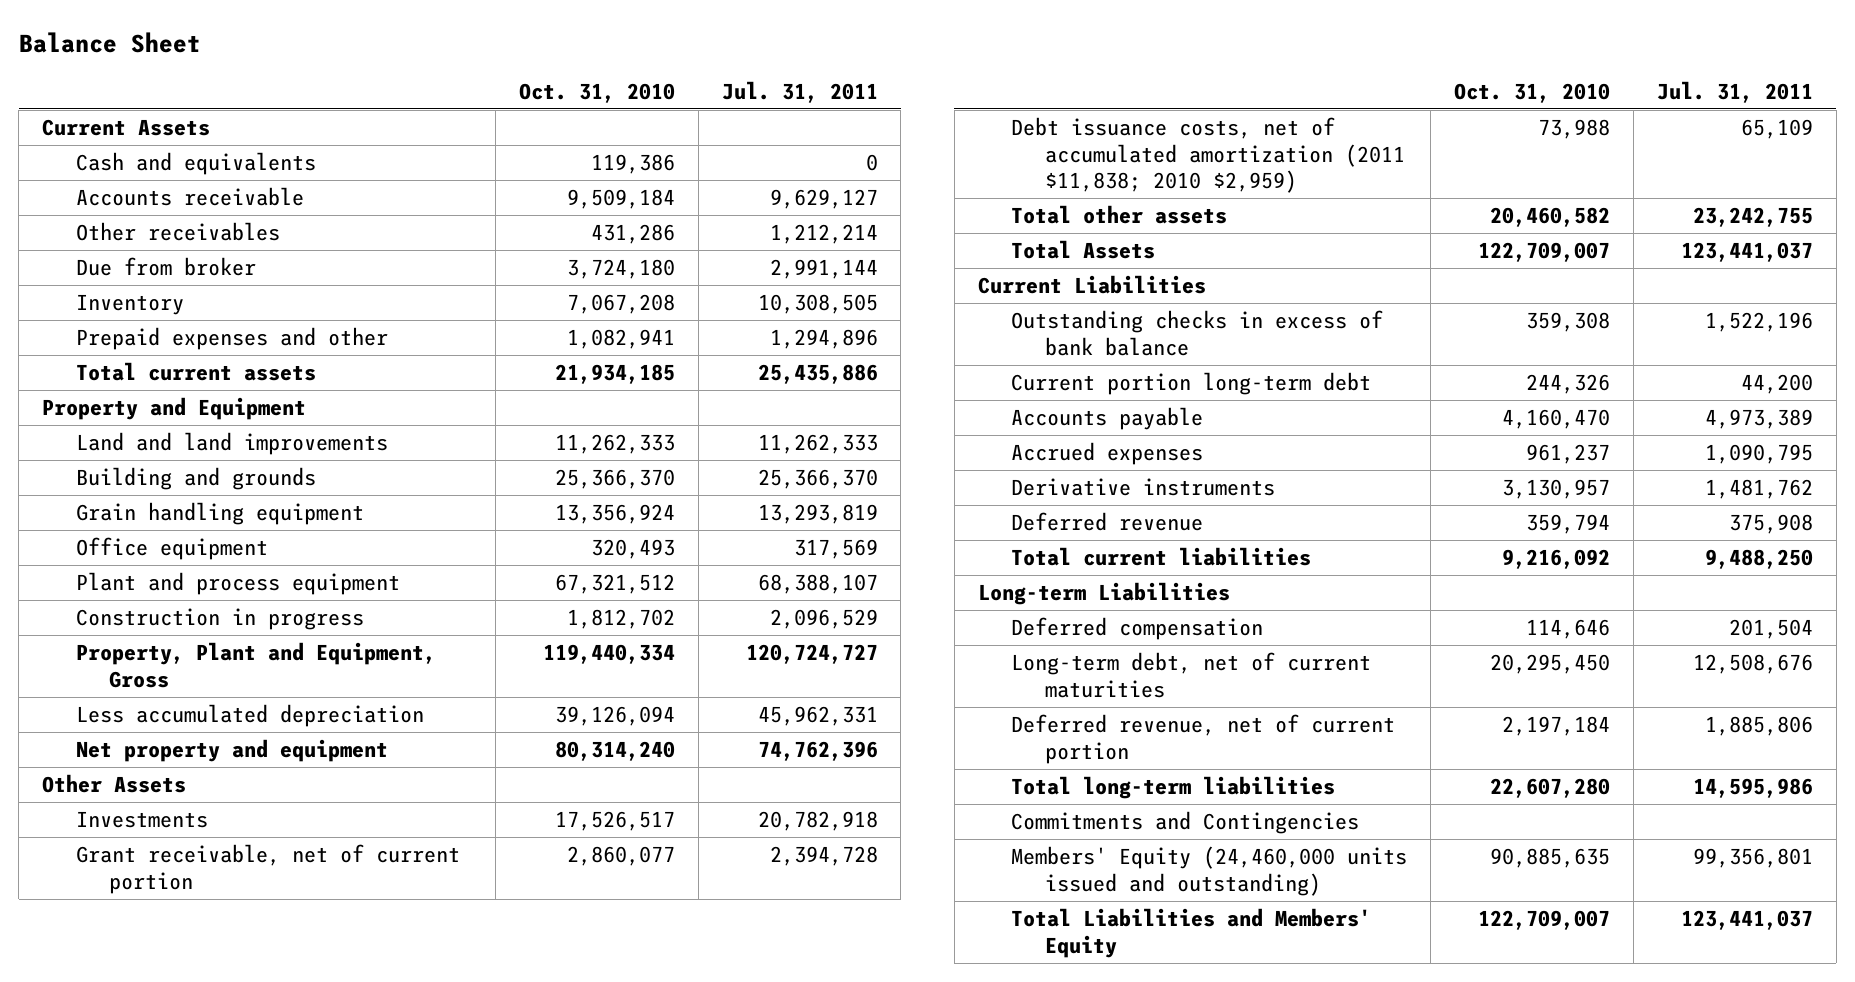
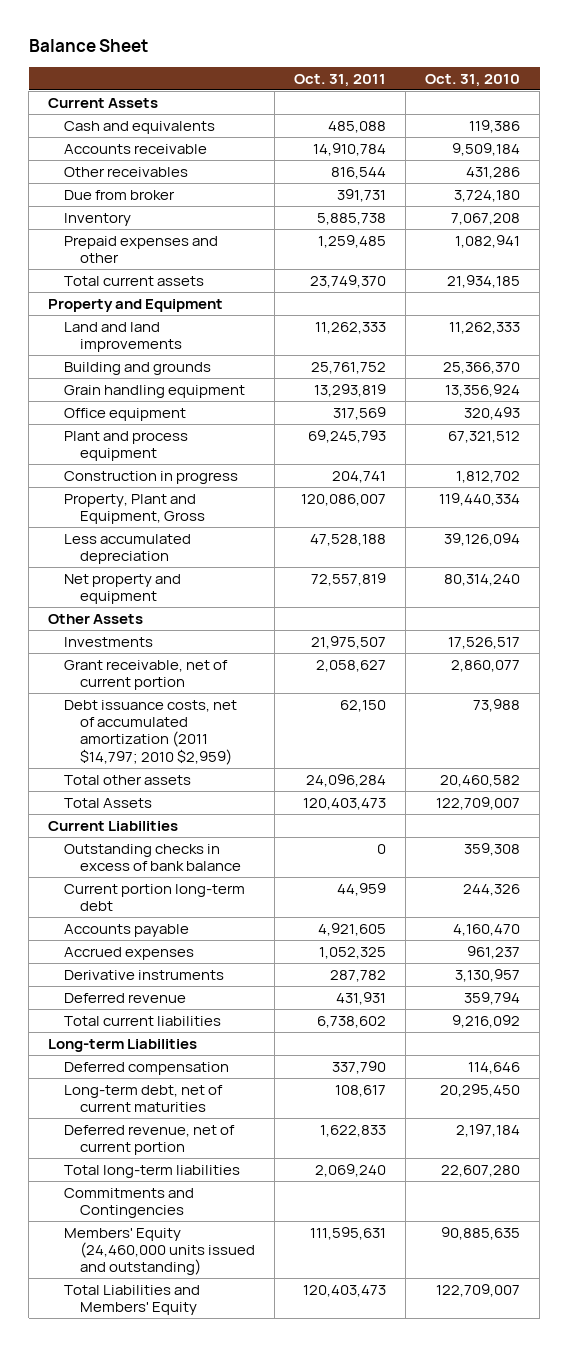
- | Oct. 31, 2010 | Jul. 31, 2011
+ | Oct. 31, 2011 | Oct. 31, 2010
- Debt issuance costs, net of accumulated amortization (2011 $11,838; 2010 $2,959) | 73,988 | 65,109
+ Debt issuance costs, net of accumulated amortization (2011 $14,797; 2010 $2,959) | 62,150 | 73,988

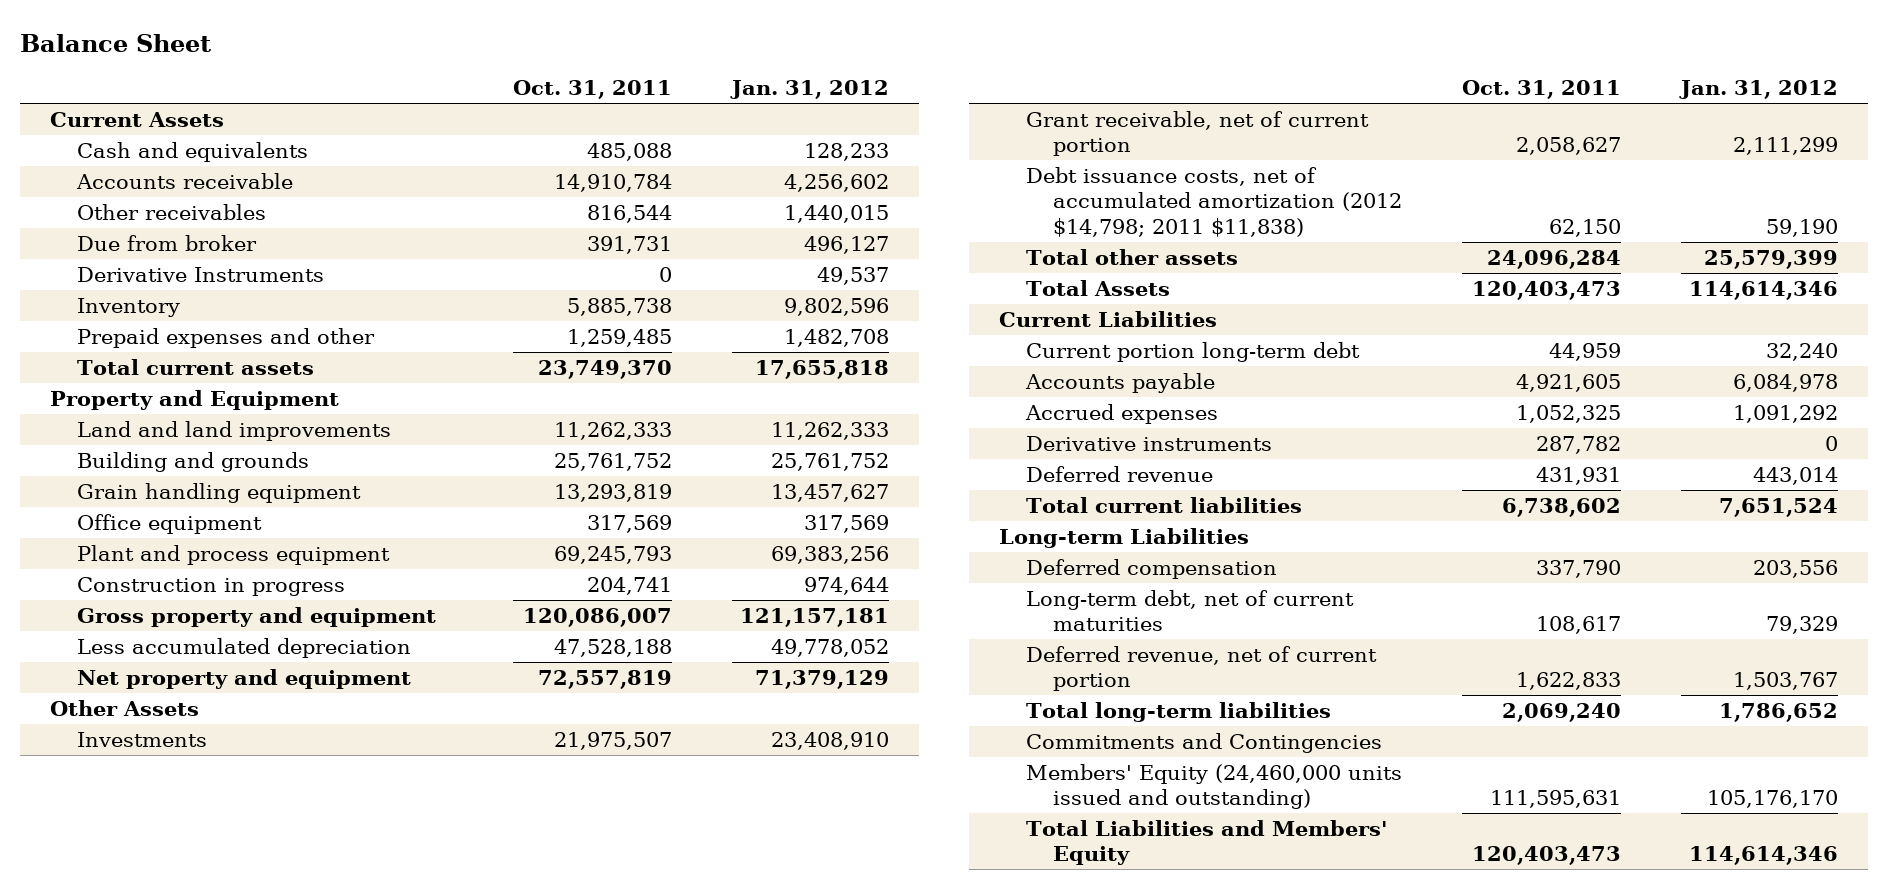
- | Oct. 31, 2011 | Oct. 31, 2010
+ | Oct. 31, 2011 | Jan. 31, 2012
+ Derivative Instruments | 0 | 49,537
- Property, Plant and Equipment, Gross | 120,086,007 | 119,440,334
+ Gross property and equipment | 120,086,007 | 121,157,181
- Debt issuance costs, net of accumulated amortization (2011 $14,797; 2010 $2,959) | 62,150 | 73,988
+ Debt issuance costs, net of accumulated amortization (2012 $14,798; 2011 $11,838) | 62,150 | 59,190
- Outstanding checks in excess of bank balance | 0 | 359,308

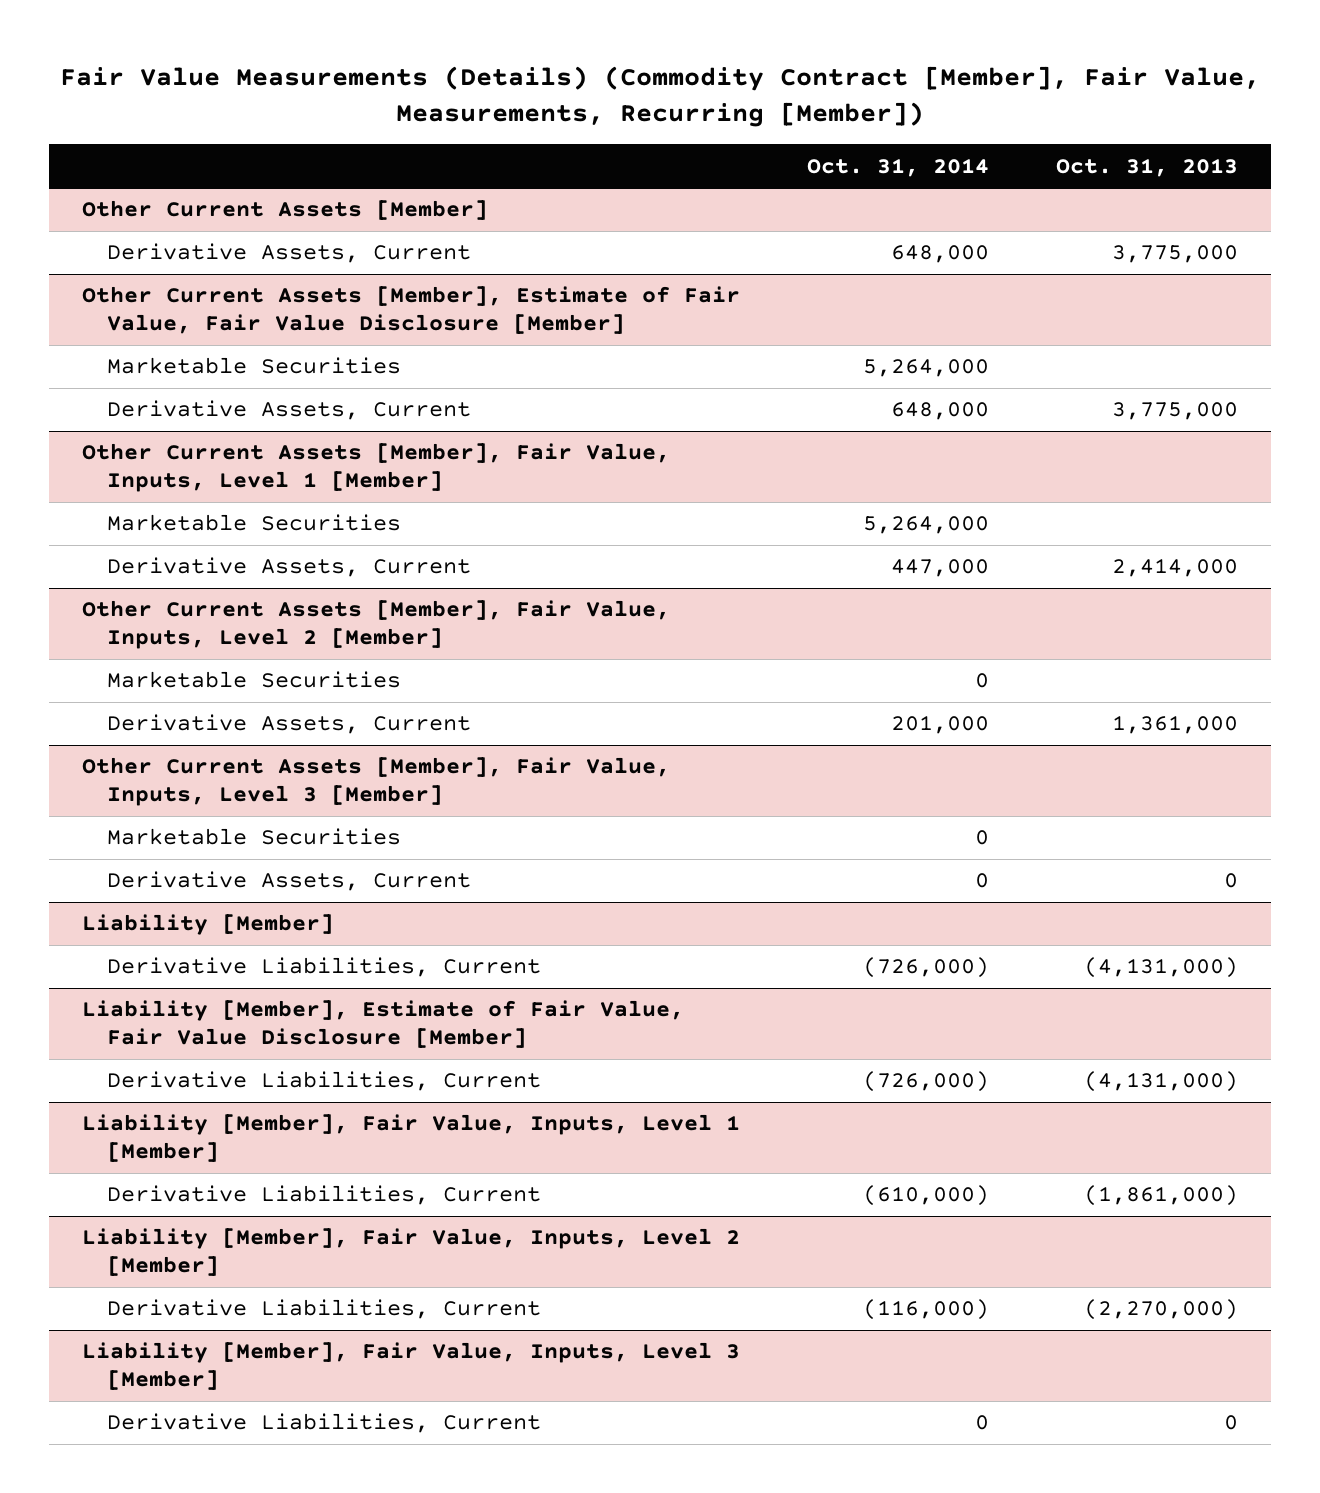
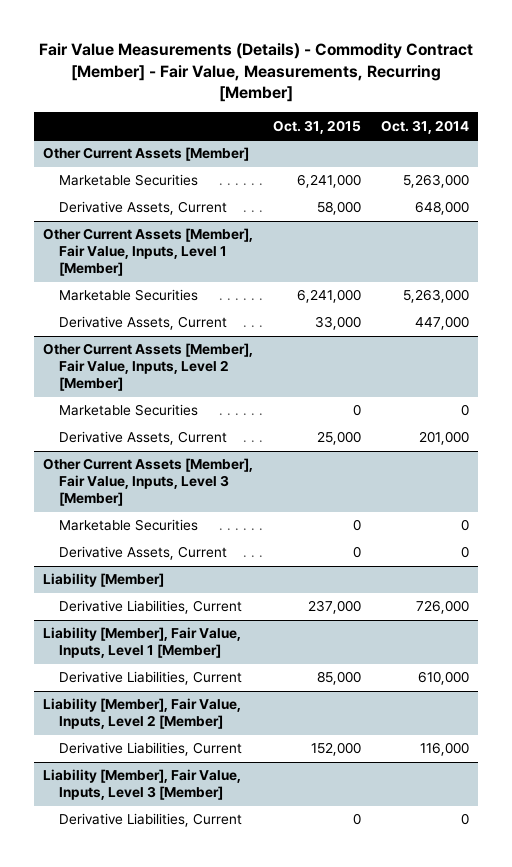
- Fair Value Measurements (Details) (Commodity Contract [Member], Fair Value, Measurements, Recurring [Member])
+ Fair Value Measurements (Details) - Commodity Contract [Member] - Fair Value, Measurements, Recurring [Member]
- | Oct. 31, 2014 | Oct. 31, 2013
+ | Oct. 31, 2015 | Oct. 31, 2014
@ Other Current Assets [Member]
- Derivative Assets, Current | 648,000 | 3,775,000
- Other Current Assets [Member], Estimate of Fair Value, Fair Value Disclosure [Member]
- Marketable Securities | 5,264,000 |
@ Other Current Assets [Member]
+ Marketable Securities | 6,241,000 | 5,263,000
@ Other Current Assets [Member], Fair Value, Inputs, Level 1 [Member]
- Marketable Securities | 5,264,000 |
+ Marketable Securities | 6,241,000 | 5,263,000
@ Liability [Member]
- Derivative Liabilities, Current | (726,000) | (4,131,000)
- Liability [Member], Estimate of Fair Value, Fair Value Disclosure [Member]
- Derivative Liabilities, Current | (726,000) | (4,131,000)
@ Liability [Member]
+ Derivative Liabilities, Current | 237,000 | 726,000
@ Liability [Member], Fair Value, Inputs, Level 1 [Member]
- Derivative Liabilities, Current | (610,000) | (1,861,000)
+ Derivative Liabilities, Current | 85,000 | 610,000
@ Liability [Member], Fair Value, Inputs, Level 2 [Member]
- Derivative Liabilities, Current | (116,000) | (2,270,000)
+ Derivative Liabilities, Current | 152,000 | 116,000

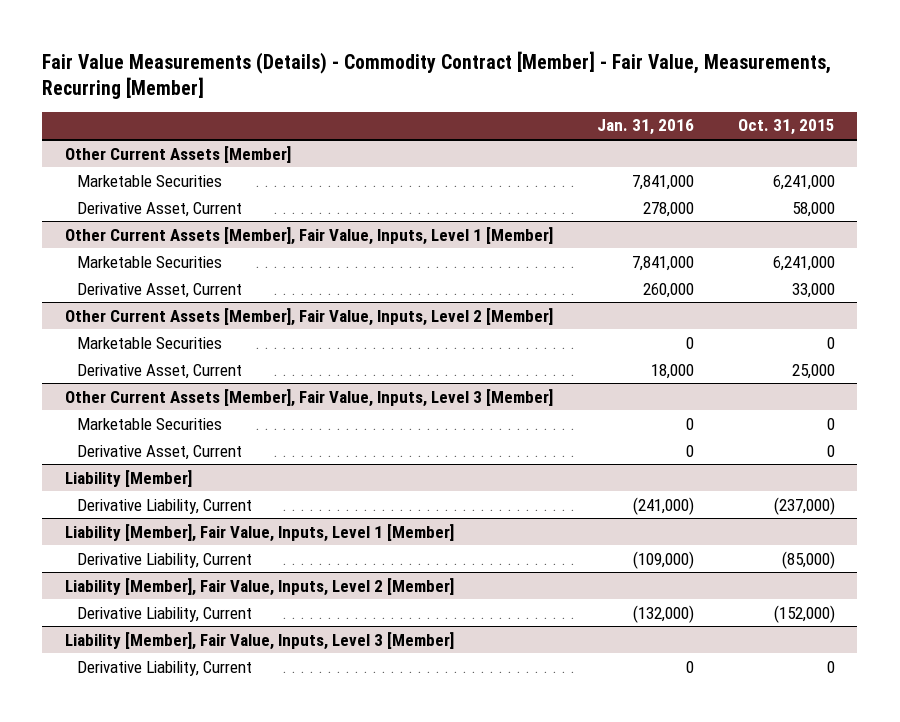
- | Oct. 31, 2015 | Oct. 31, 2014
+ | Jan. 31, 2016 | Oct. 31, 2015
@ Other Current Assets [Member]
- Derivative Assets, Current | 58,000 | 648,000
+ Derivative Asset, Current | 278,000 | 58,000
@ Other Current Assets [Member], Fair Value, Inputs, Level 1 [Member]
- Derivative Assets, Current | 33,000 | 447,000
+ Derivative Asset, Current | 260,000 | 33,000
@ Other Current Assets [Member], Fair Value, Inputs, Level 2 [Member]
- Derivative Assets, Current | 25,000 | 201,000
+ Derivative Asset, Current | 18,000 | 25,000
@ Other Current Assets [Member], Fair Value, Inputs, Level 3 [Member]
- Derivative Assets, Current | 0 | 0
+ Derivative Asset, Current | 0 | 0
@ Liability [Member]
- Derivative Liabilities, Current | 237,000 | 726,000
+ Derivative Liability, Current | (241,000) | (237,000)
@ Liability [Member], Fair Value, Inputs, Level 1 [Member]
- Derivative Liabilities, Current | 85,000 | 610,000
+ Derivative Liability, Current | (109,000) | (85,000)
@ Liability [Member], Fair Value, Inputs, Level 2 [Member]
- Derivative Liabilities, Current | 152,000 | 116,000
+ Derivative Liability, Current | (132,000) | (152,000)
@ Liability [Member], Fair Value, Inputs, Level 3 [Member]
- Derivative Liabilities, Current | 0 | 0
+ Derivative Liability, Current | 0 | 0

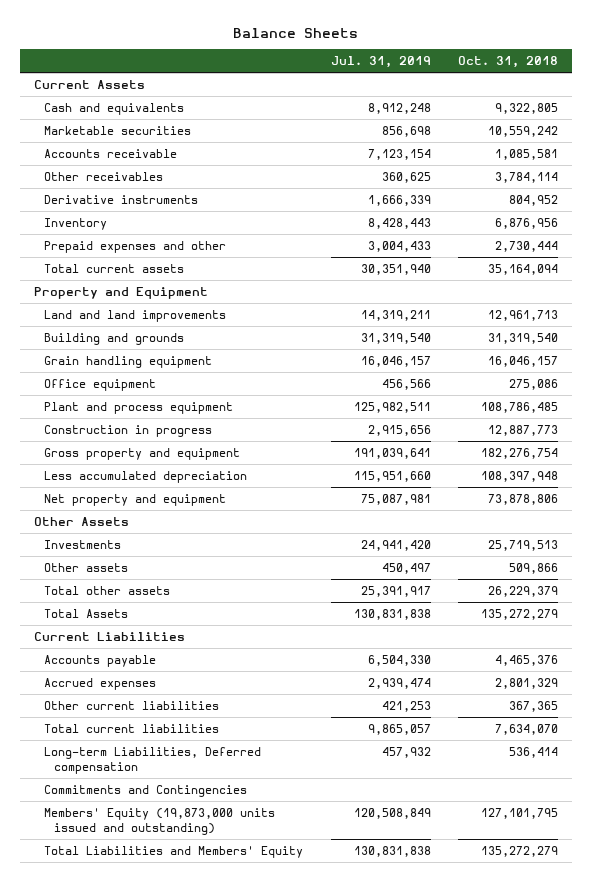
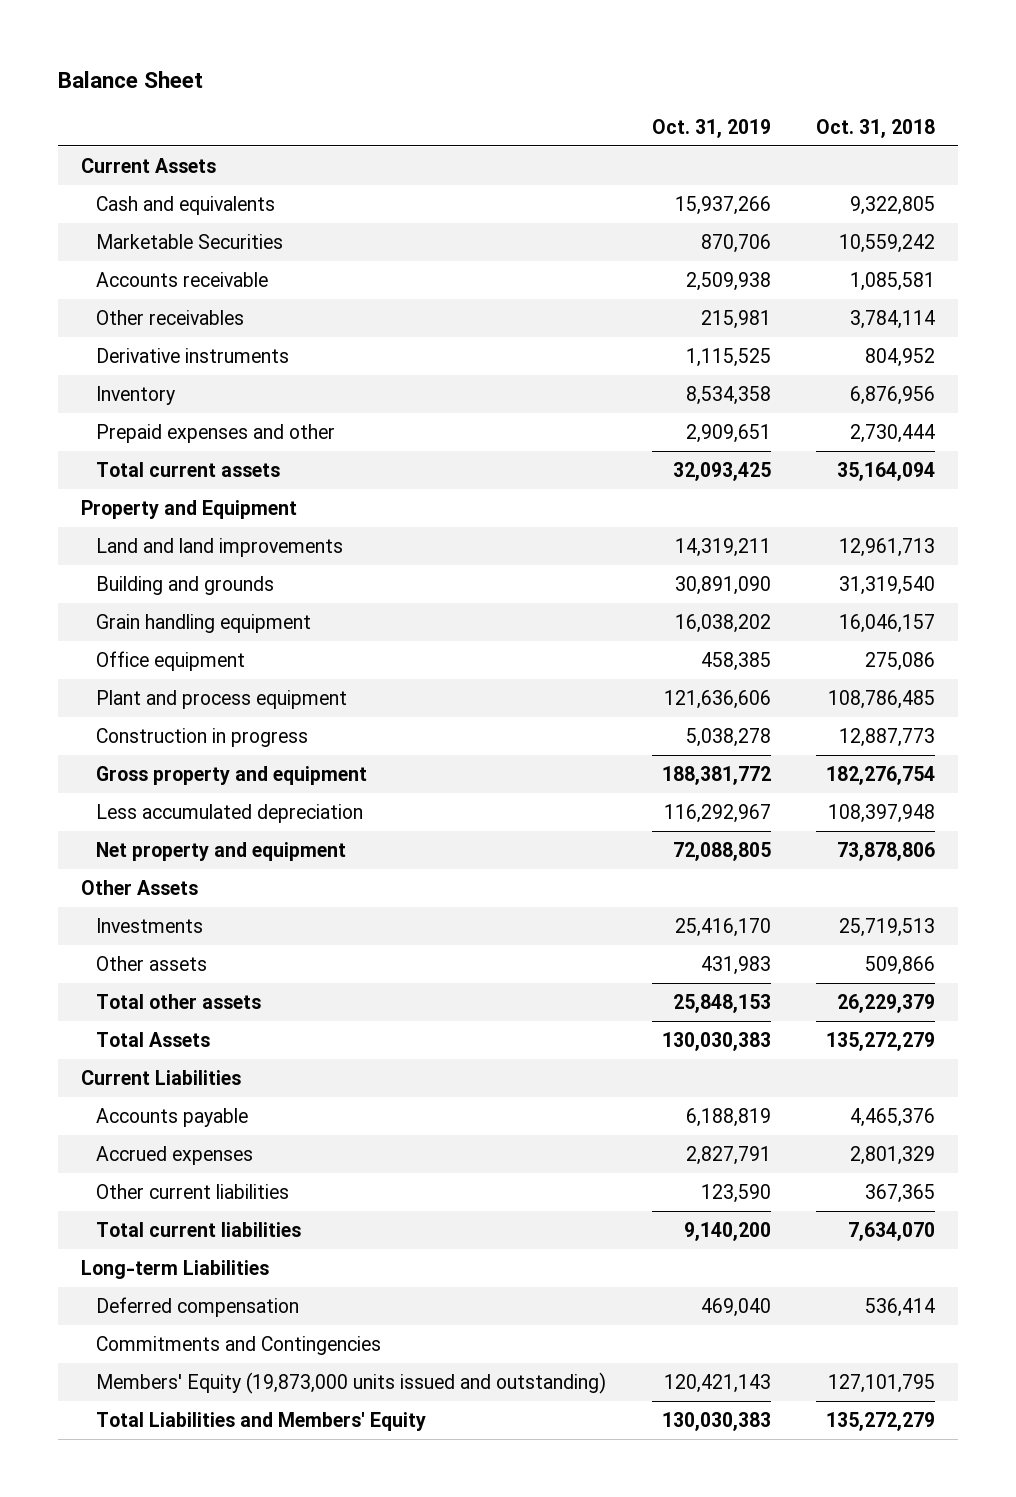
- Balance Sheets
+ Balance Sheet
- | Jul. 31, 2019 | Oct. 31, 2018
+ | Oct. 31, 2019 | Oct. 31, 2018
- Marketable securities | 856,698 | 10,559,242
+ Marketable Securities | 870,706 | 10,559,242
- Long-term Liabilities, Deferred compensation | 457,932 | 536,414
+ Long-term Liabilities
+ Deferred compensation | 469,040 | 536,414

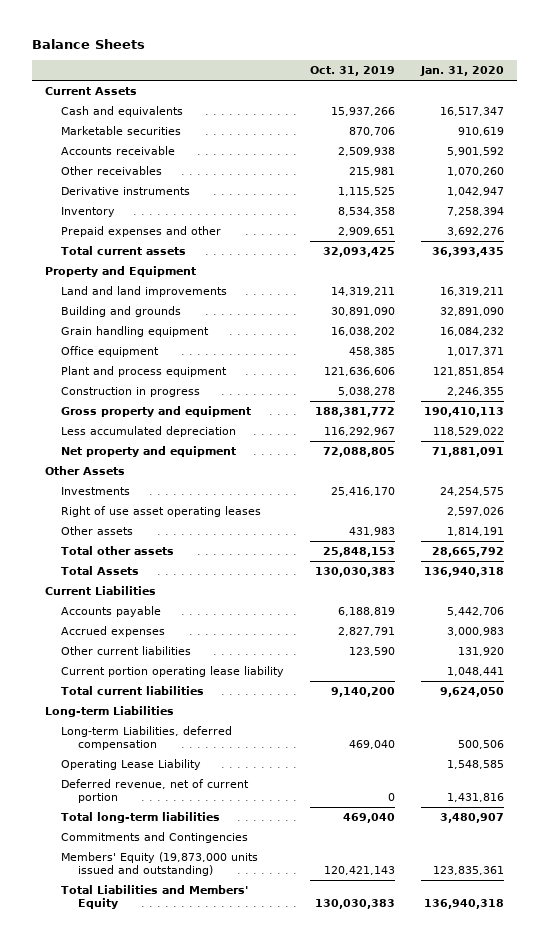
- Balance Sheet
+ Balance Sheets
- | Oct. 31, 2019 | Oct. 31, 2018
+ | Oct. 31, 2019 | Jan. 31, 2020
- Marketable Securities | 870,706 | 10,559,242
+ Marketable securities | 870,706 | 910,619
+ Right of use asset operating leases | | 2,597,026
+ Current portion operating lease liability | | 1,048,441
- Deferred compensation | 469,040 | 536,414
+ Long-term Liabilities, deferred compensation | 469,040 | 500,506
+ Operating Lease Liability | | 1,548,585
+ Deferred revenue, net of current portion | 0 | 1,431,816
+ Total long-term liabilities | 469,040 | 3,480,907

